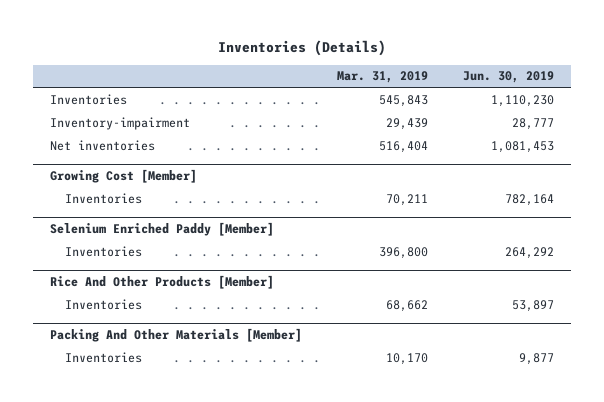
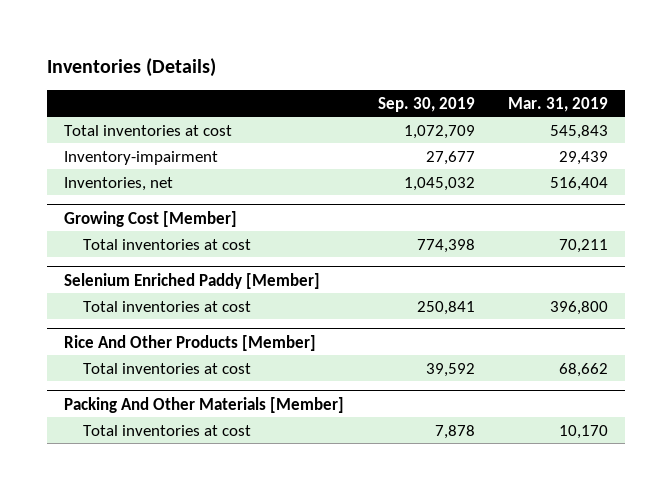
- | Mar. 31, 2019 | Jun. 30, 2019
+ | Sep. 30, 2019 | Mar. 31, 2019
- Inventories | 545,843 | 1,110,230
+ Total inventories at cost | 1,072,709 | 545,843
- Net inventories | 516,404 | 1,081,453
+ Inventories, net | 1,045,032 | 516,404
@ Growing Cost [Member]
- Inventories | 70,211 | 782,164
+ Total inventories at cost | 774,398 | 70,211
@ Selenium Enriched Paddy [Member]
- Inventories | 396,800 | 264,292
+ Total inventories at cost | 250,841 | 396,800
@ Rice And Other Products [Member]
- Inventories | 68,662 | 53,897
+ Total inventories at cost | 39,592 | 68,662
@ Packing And Other Materials [Member]
- Inventories | 10,170 | 9,877
+ Total inventories at cost | 7,878 | 10,170

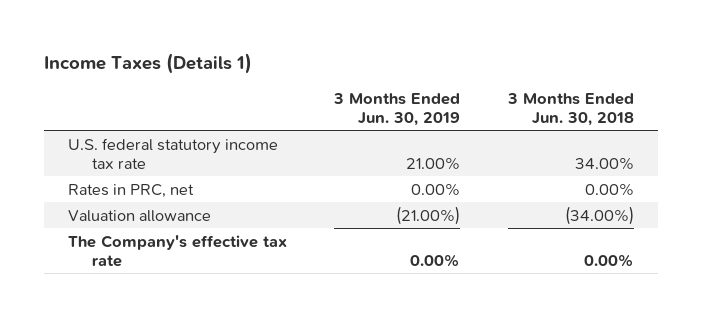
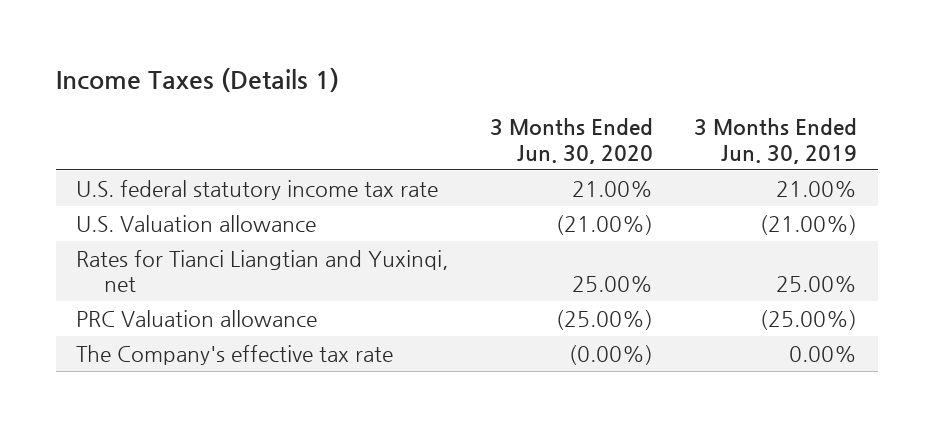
- | 3 Months Ended Jun. 30, 2019 | 3 Months Ended Jun. 30, 2018
+ | 3 Months Ended Jun. 30, 2020 | 3 Months Ended Jun. 30, 2019
- Rates in PRC, net | 0.00% | 0.00%
- Valuation allowance | (21.00%) | (34.00%)
+ U.S. Valuation allowance | (21.00%) | (21.00%)
+ Rates for Tianci Liangtian and Yuxinqi, net | 25.00% | 25.00%
+ PRC Valuation allowance | (25.00%) | (25.00%)

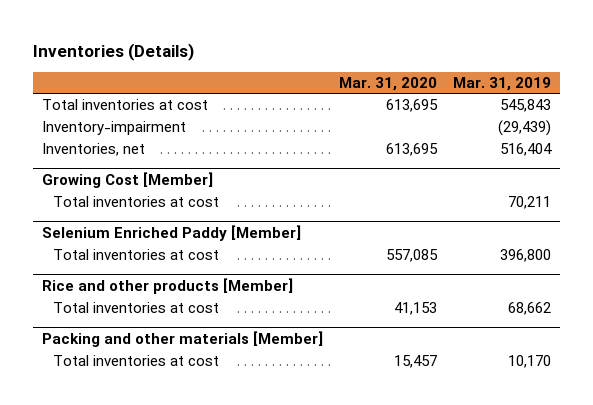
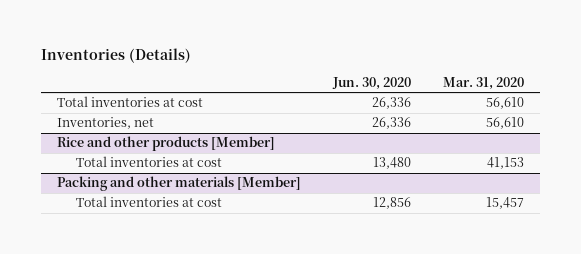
- | Mar. 31, 2020 | Mar. 31, 2019
+ | Jun. 30, 2020 | Mar. 31, 2020
- Total inventories at cost | 613,695 | 545,843
- Inventory-impairment | | (29,439)
- Inventories, net | 613,695 | 516,404
- Growing Cost [Member]
- Total inventories at cost | | 70,211
- Selenium Enriched Paddy [Member]
- Total inventories at cost | 557,085 | 396,800
+ Total inventories at cost | 26,336 | 56,610
+ Inventories, net | 26,336 | 56,610

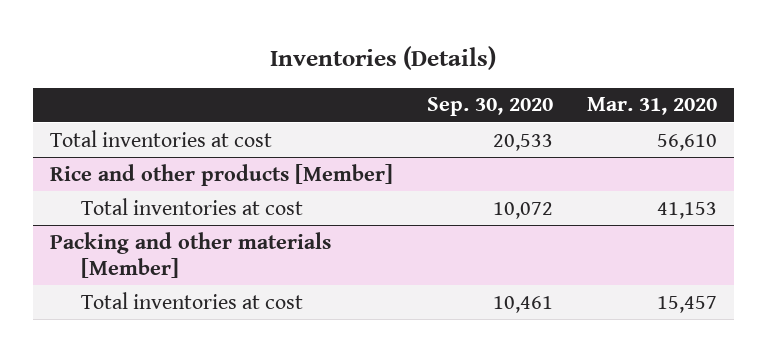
- | Jun. 30, 2020 | Mar. 31, 2020
+ | Sep. 30, 2020 | Mar. 31, 2020
- Inventories, net | 26,336 | 56,610

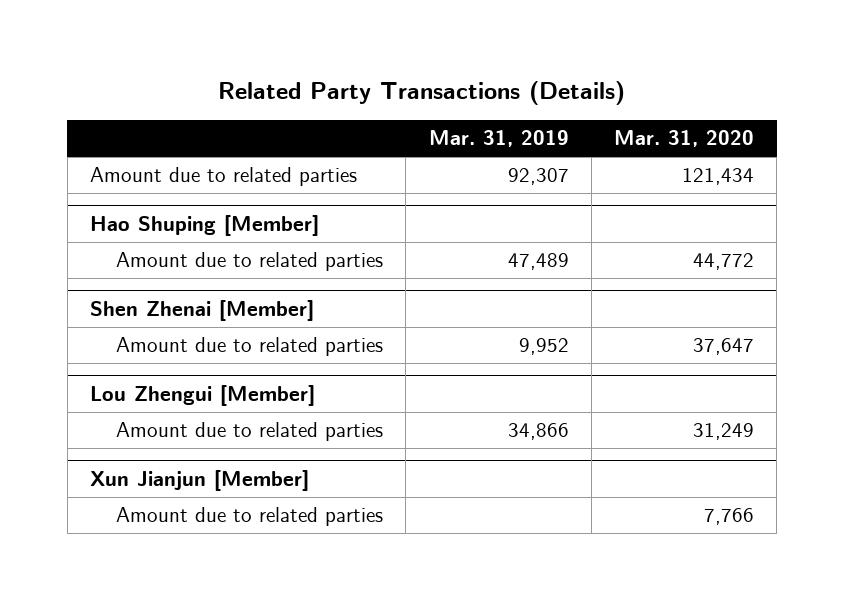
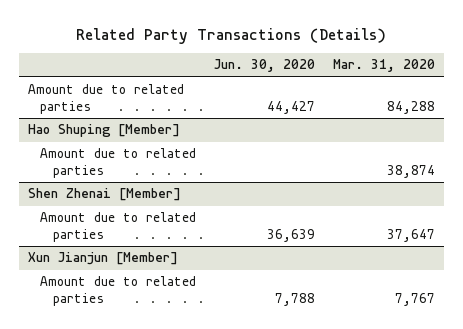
- | Mar. 31, 2019 | Mar. 31, 2020
+ | Jun. 30, 2020 | Mar. 31, 2020
- Amount due to related parties | 92,307 | 121,434
+ Amount due to related parties | 44,427 | 84,288
@ Hao Shuping [Member]
- Amount due to related parties | 47,489 | 44,772
+ Amount due to related parties | | 38,874
- Lou Zhengui [Member]
- Amount due to related parties | 34,866 | 31,249
@ Xun Jianjun [Member]
- Amount due to related parties | | 7,766
+ Amount due to related parties | 7,788 | 7,767

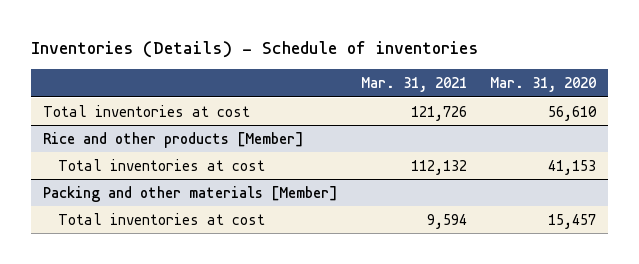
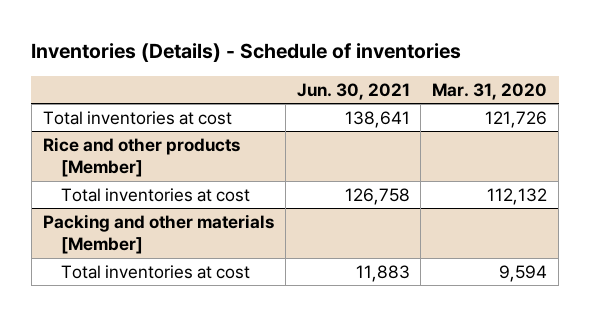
- | Mar. 31, 2021 | Mar. 31, 2020
+ | Jun. 30, 2021 | Mar. 31, 2020
- Total inventories at cost | 121,726 | 56,610
+ Total inventories at cost | 138,641 | 121,726
@ Rice and other products [Member]
- Total inventories at cost | 112,132 | 41,153
+ Total inventories at cost | 126,758 | 112,132
@ Packing and other materials [Member]
- Total inventories at cost | 9,594 | 15,457
+ Total inventories at cost | 11,883 | 9,594

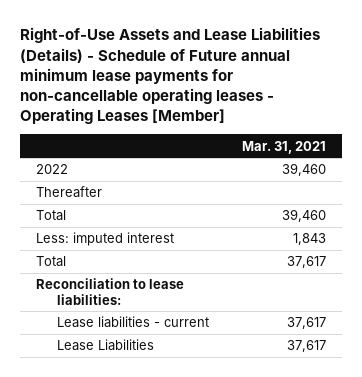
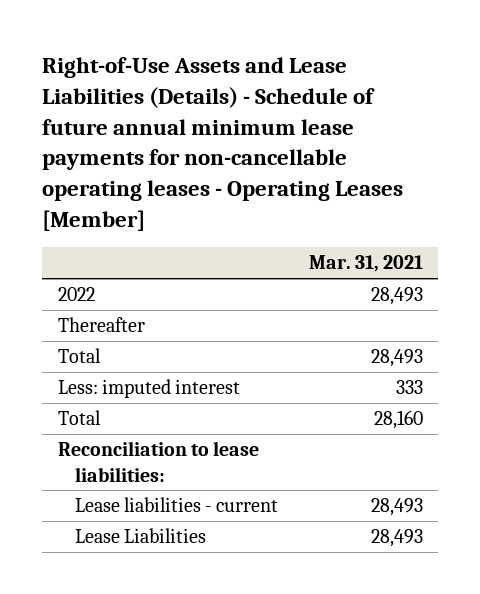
- Right-of-Use Assets and Lease Liabilities (Details) - Schedule of Future annual minimum lease payments for non-cancellable operating leases - Operating Leases [Member]
+ Right-of-Use Assets and Lease Liabilities (Details) - Schedule of future annual minimum lease payments for non-cancellable operating leases - Operating Leases [Member]
- 2022 | 39,460
+ 2022 | 28,493
- Total | 39,460
- Less: imputed interest | 1,843
- Total | 37,617
+ Total | 28,493
+ Less: imputed interest | 333
+ Total | 28,160
- Lease liabilities - current | 37,617
- Lease Liabilities | 37,617
+ Lease liabilities - current | 28,493
+ Lease Liabilities | 28,493

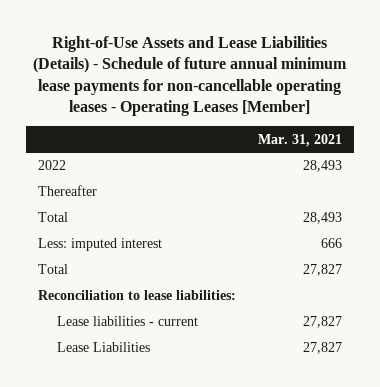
- Less: imputed interest | 333
- Total | 28,160
+ Less: imputed interest | 666
+ Total | 27,827
- Lease liabilities - current | 28,493
- Lease Liabilities | 28,493
+ Lease liabilities - current | 27,827
+ Lease Liabilities | 27,827

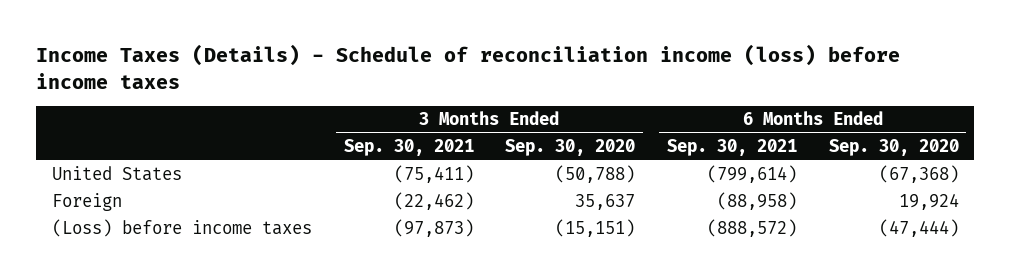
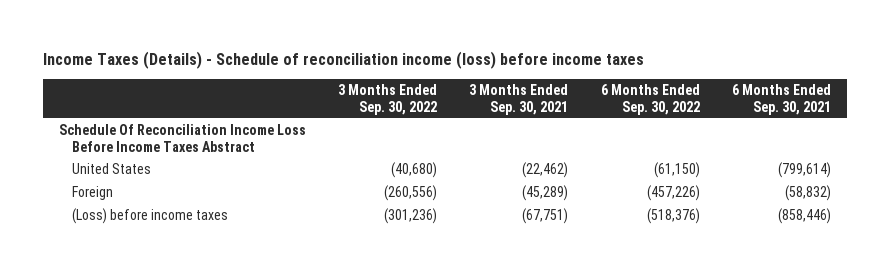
- | 3 Months Ended Sep. 30, 2021 | 3 Months Ended Sep. 30, 2020 | 6 Months Ended Sep. 30, 2021 | 6 Months Ended Sep. 30, 2020
+ | 3 Months Ended Sep. 30, 2022 | 3 Months Ended Sep. 30, 2021 | 6 Months Ended Sep. 30, 2022 | 6 Months Ended Sep. 30, 2021
- United States | (75,411) | (50,788) | (799,614) | (67,368)
- Foreign | (22,462) | 35,637 | (88,958) | 19,924
- (Loss) before income taxes | (97,873) | (15,151) | (888,572) | (47,444)
+ Schedule Of Reconciliation Income Loss Before Income Taxes Abstract
+ United States | (40,680) | (22,462) | (61,150) | (799,614)
+ Foreign | (260,556) | (45,289) | (457,226) | (58,832)
+ (Loss) before income taxes | (301,236) | (67,751) | (518,376) | (858,446)

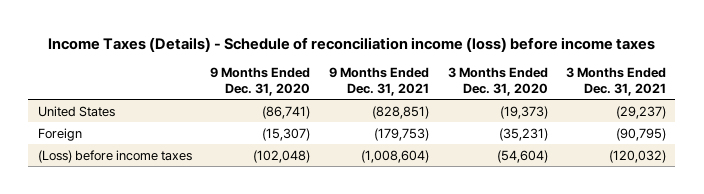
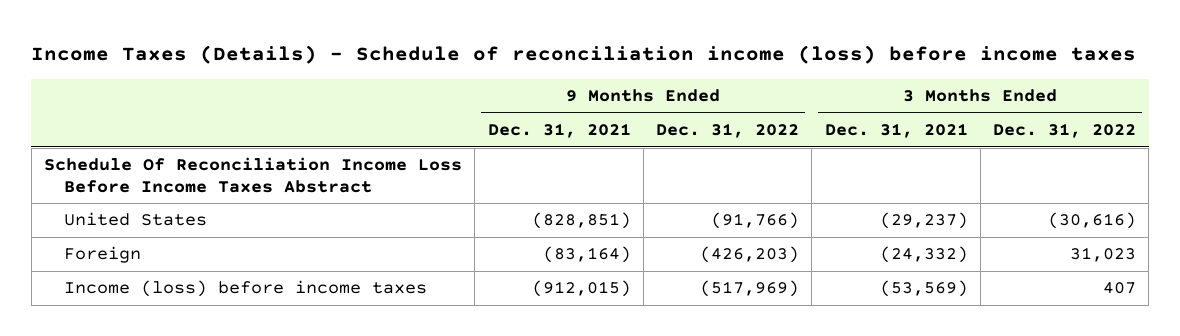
- | 9 Months Ended Dec. 31, 2020 | 9 Months Ended Dec. 31, 2021 | 3 Months Ended Dec. 31, 2020 | 3 Months Ended Dec. 31, 2021
+ | 9 Months Ended Dec. 31, 2021 | 9 Months Ended Dec. 31, 2022 | 3 Months Ended Dec. 31, 2021 | 3 Months Ended Dec. 31, 2022
+ Schedule Of Reconciliation Income Loss Before Income Taxes Abstract
- Foreign | (15,307) | (179,753) | (35,231) | (90,795)
- (Loss) before income taxes | (102,048) | (1,008,604) | (54,604) | (120,032)
+ Foreign | (83,164) | (426,203) | (24,332) | 31,023
+ Income (loss) before income taxes | (912,015) | (517,969) | (53,569) | 407

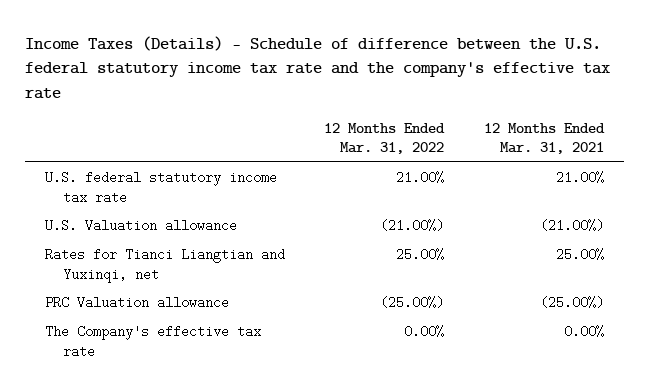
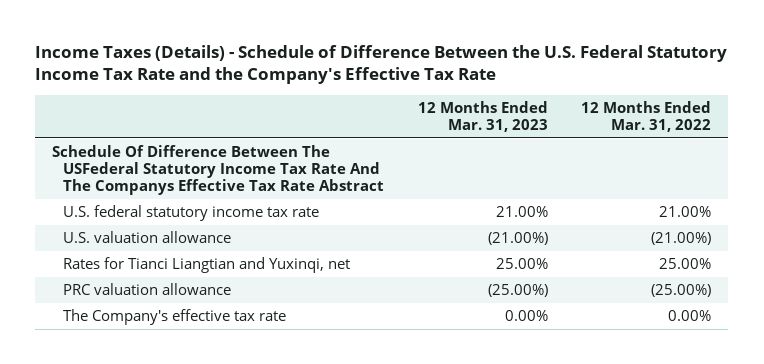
- Income Taxes (Details) - Schedule of difference between the U.S. federal statutory income tax rate and the company's effective tax rate
+ Income Taxes (Details) - Schedule of Difference Between the U.S. Federal Statutory Income Tax Rate and the Company's Effective Tax Rate
- | 12 Months Ended Mar. 31, 2022 | 12 Months Ended Mar. 31, 2021
+ | 12 Months Ended Mar. 31, 2023 | 12 Months Ended Mar. 31, 2022
+ Schedule Of Difference Between The USFederal Statutory Income Tax Rate And The Companys Effective Tax Rate Abstract
- U.S. Valuation allowance | (21.00%) | (21.00%)
+ U.S. valuation allowance | (21.00%) | (21.00%)
- PRC Valuation allowance | (25.00%) | (25.00%)
+ PRC valuation allowance | (25.00%) | (25.00%)

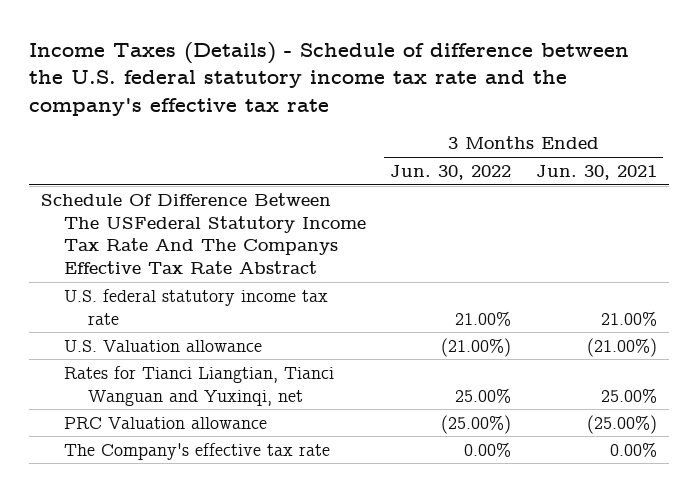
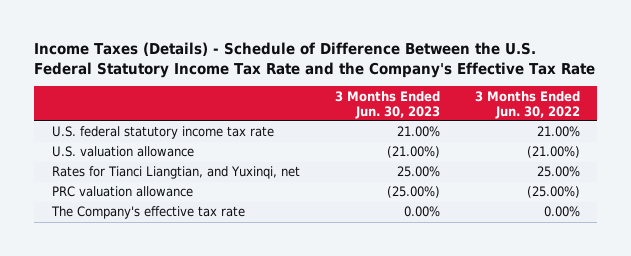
- Income Taxes (Details) - Schedule of difference between the U.S. federal statutory income tax rate and the company's effective tax rate
+ Income Taxes (Details) - Schedule of Difference Between the U.S. Federal Statutory Income Tax Rate and the Company's Effective Tax Rate
- | 3 Months Ended Jun. 30, 2022 | 3 Months Ended Jun. 30, 2021
+ | 3 Months Ended Jun. 30, 2023 | 3 Months Ended Jun. 30, 2022
- Schedule Of Difference Between The USFederal Statutory Income Tax Rate And The Companys Effective Tax Rate Abstract
- U.S. Valuation allowance | (21.00%) | (21.00%)
- Rates for Tianci Liangtian, Tianci Wanguan and Yuxinqi, net | 25.00% | 25.00%
- PRC Valuation allowance | (25.00%) | (25.00%)
+ U.S. valuation allowance | (21.00%) | (21.00%)
+ Rates for Tianci Liangtian, and Yuxinqi, net | 25.00% | 25.00%
+ PRC valuation allowance | (25.00%) | (25.00%)

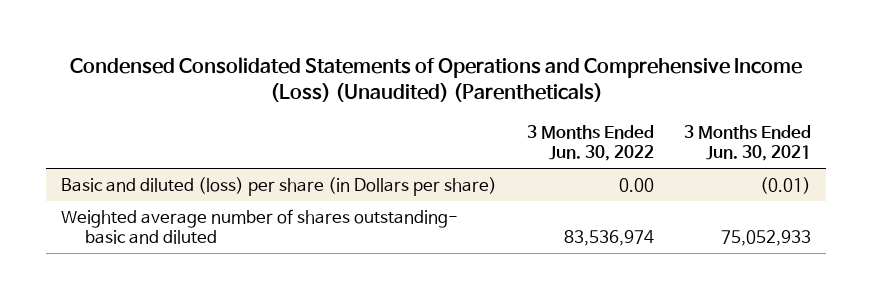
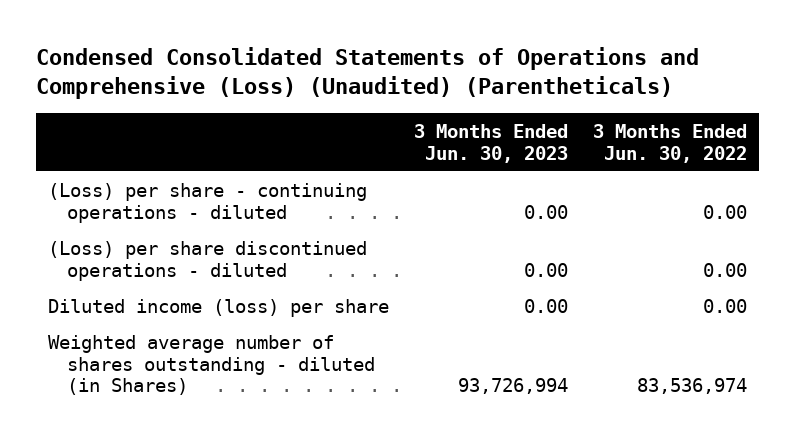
- Condensed Consolidated Statements of Operations and Comprehensive Income (Loss) (Unaudited) (Parentheticals)
+ Condensed Consolidated Statements of Operations and Comprehensive (Loss) (Unaudited) (Parentheticals)
- | 3 Months Ended Jun. 30, 2022 | 3 Months Ended Jun. 30, 2021
+ | 3 Months Ended Jun. 30, 2023 | 3 Months Ended Jun. 30, 2022
- Basic and diluted (loss) per share (in Dollars per share) | 0.00 | (0.01)
- Weighted average number of shares outstanding- basic and diluted | 83,536,974 | 75,052,933
+ (Loss) per share - continuing operations - diluted | 0.00 | 0.00
+ (Loss) per share discontinued operations - diluted | 0.00 | 0.00
+ Diluted income (loss) per share | 0.00 | 0.00
+ Weighted average number of shares outstanding - diluted (in Shares) | 93,726,994 | 83,536,974

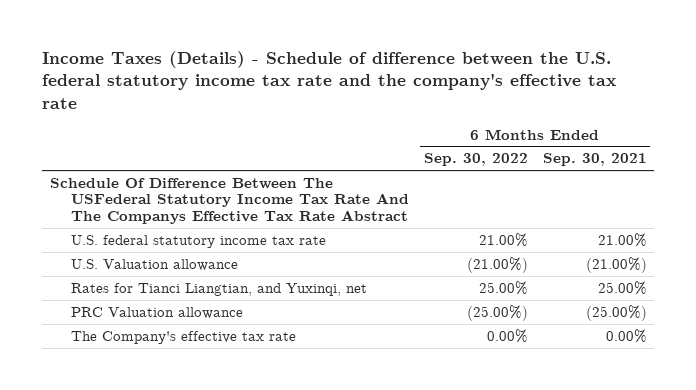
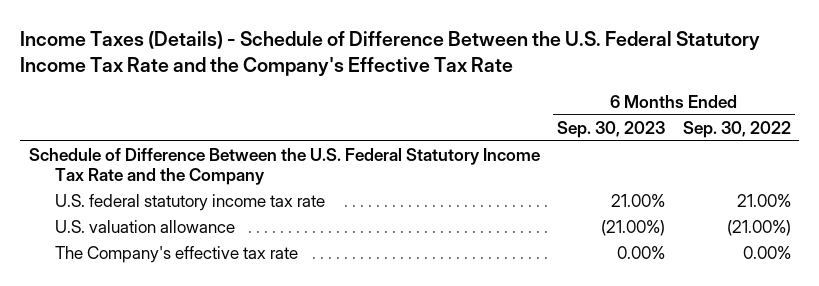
- Income Taxes (Details) - Schedule of difference between the U.S. federal statutory income tax rate and the company's effective tax rate
+ Income Taxes (Details) - Schedule of Difference Between the U.S. Federal Statutory Income Tax Rate and the Company's Effective Tax Rate
- | 6 Months Ended Sep. 30, 2022 | 6 Months Ended Sep. 30, 2021
+ | 6 Months Ended Sep. 30, 2023 | 6 Months Ended Sep. 30, 2022
- Schedule Of Difference Between The USFederal Statutory Income Tax Rate And The Companys Effective Tax Rate Abstract
+ Schedule of Difference Between the U.S. Federal Statutory Income Tax Rate and the Company
- U.S. Valuation allowance | (21.00%) | (21.00%)
- Rates for Tianci Liangtian, and Yuxinqi, net | 25.00% | 25.00%
- PRC Valuation allowance | (25.00%) | (25.00%)
+ U.S. valuation allowance | (21.00%) | (21.00%)

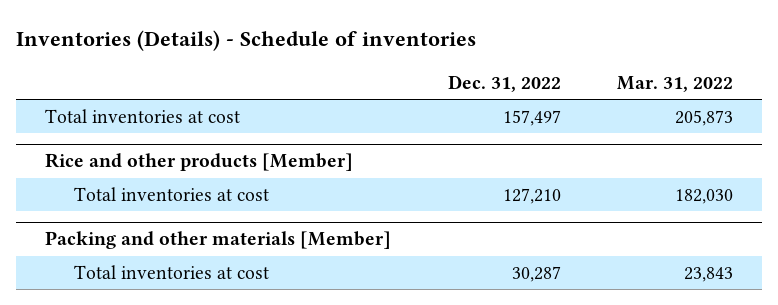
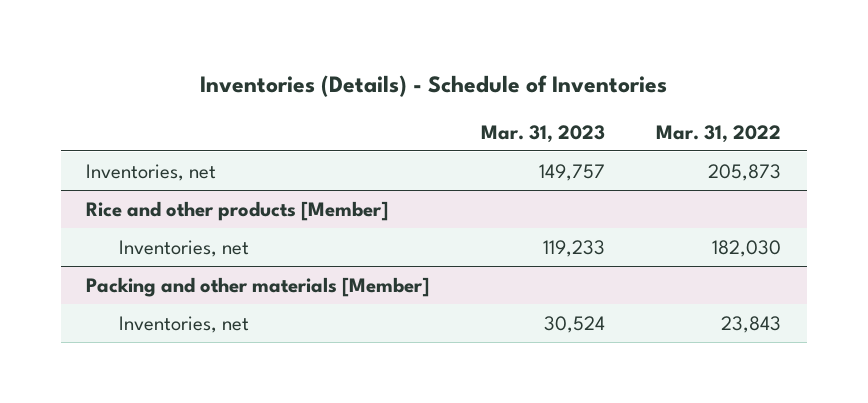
- Inventories (Details) - Schedule of inventories
+ Inventories (Details) - Schedule of Inventories
- | Dec. 31, 2022 | Mar. 31, 2022
+ | Mar. 31, 2023 | Mar. 31, 2022
- Total inventories at cost | 157,497 | 205,873
+ Inventories, net | 149,757 | 205,873
@ Rice and other products [Member]
- Total inventories at cost | 127,210 | 182,030
+ Inventories, net | 119,233 | 182,030
@ Packing and other materials [Member]
- Total inventories at cost | 30,287 | 23,843
+ Inventories, net | 30,524 | 23,843

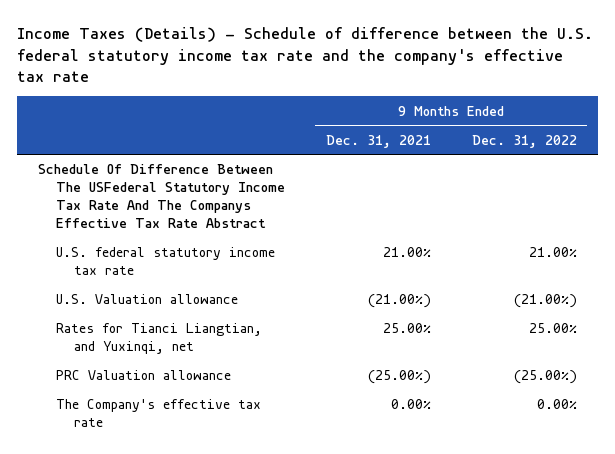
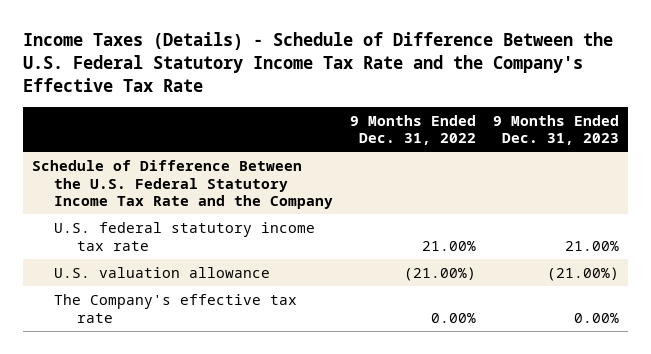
- Income Taxes (Details) - Schedule of difference between the U.S. federal statutory income tax rate and the company's effective tax rate
+ Income Taxes (Details) - Schedule of Difference Between the U.S. Federal Statutory Income Tax Rate and the Company's Effective Tax Rate
- | 9 Months Ended Dec. 31, 2021 | 9 Months Ended Dec. 31, 2022
+ | 9 Months Ended Dec. 31, 2022 | 9 Months Ended Dec. 31, 2023
- Schedule Of Difference Between The USFederal Statutory Income Tax Rate And The Companys Effective Tax Rate Abstract
+ Schedule of Difference Between the U.S. Federal Statutory Income Tax Rate and the Company
- U.S. Valuation allowance | (21.00%) | (21.00%)
- Rates for Tianci Liangtian, and Yuxinqi, net | 25.00% | 25.00%
- PRC Valuation allowance | (25.00%) | (25.00%)
+ U.S. valuation allowance | (21.00%) | (21.00%)

